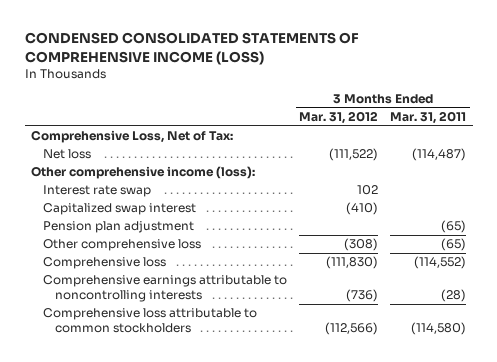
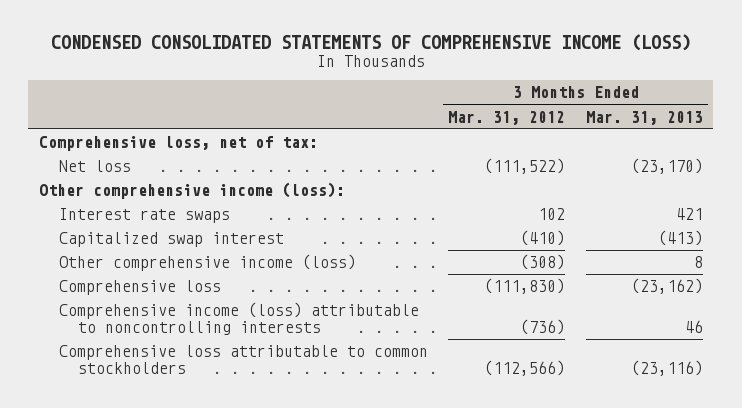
- | 3 Months Ended Mar. 31, 2012 | 3 Months Ended Mar. 31, 2011
+ | 3 Months Ended Mar. 31, 2012 | 3 Months Ended Mar. 31, 2013
- Comprehensive Loss, Net of Tax:
+ Comprehensive loss, net of tax:
- Interest rate swap | 102 |
+ Interest rate swaps | 102 | 421
- Pension plan adjustment | | (65)
- Other comprehensive loss | (308) | (65)
+ Other comprehensive income (loss) | (308) | 8
- Comprehensive earnings attributable to noncontrolling interests | (736) | (28)
+ Comprehensive income (loss) attributable to noncontrolling interests | (736) | 46

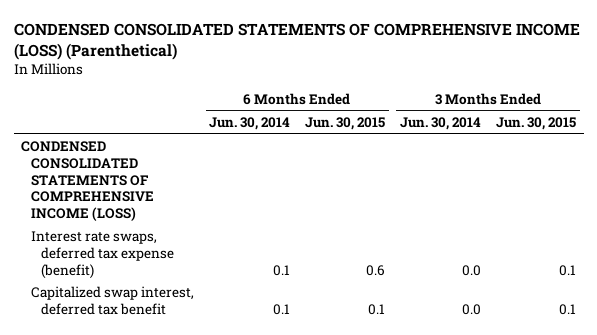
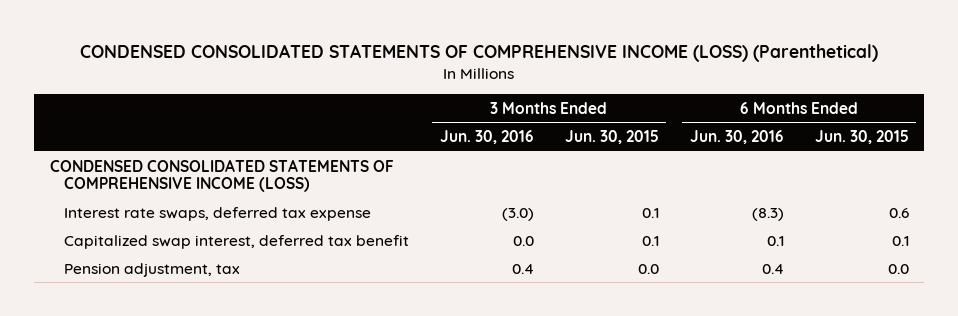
- | 6 Months Ended Jun. 30, 2014 | 6 Months Ended Jun. 30, 2015 | 3 Months Ended Jun. 30, 2014 | 3 Months Ended Jun. 30, 2015
+ | 3 Months Ended Jun. 30, 2016 | 3 Months Ended Jun. 30, 2015 | 6 Months Ended Jun. 30, 2016 | 6 Months Ended Jun. 30, 2015
- Interest rate swaps, deferred tax expense (benefit) | 0.1 | 0.6 | 0.0 | 0.1
+ Interest rate swaps, deferred tax expense | (3.0) | 0.1 | (8.3) | 0.6
+ Pension adjustment, tax | 0.4 | 0.0 | 0.4 | 0.0

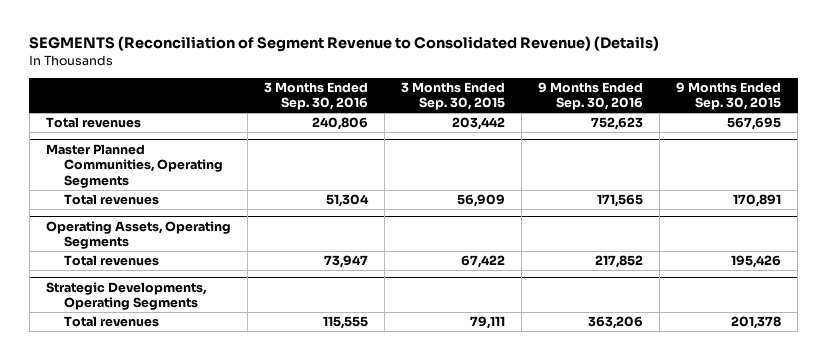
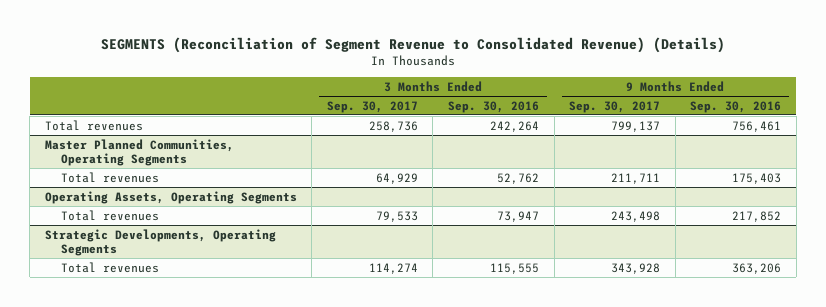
- | 3 Months Ended Sep. 30, 2016 | 3 Months Ended Sep. 30, 2015 | 9 Months Ended Sep. 30, 2016 | 9 Months Ended Sep. 30, 2015
+ | 3 Months Ended Sep. 30, 2017 | 3 Months Ended Sep. 30, 2016 | 9 Months Ended Sep. 30, 2017 | 9 Months Ended Sep. 30, 2016
- Total revenues | 240,806 | 203,442 | 752,623 | 567,695
+ Total revenues | 258,736 | 242,264 | 799,137 | 756,461
@ Master Planned Communities, Operating Segments
- Total revenues | 51,304 | 56,909 | 171,565 | 170,891
+ Total revenues | 64,929 | 52,762 | 211,711 | 175,403

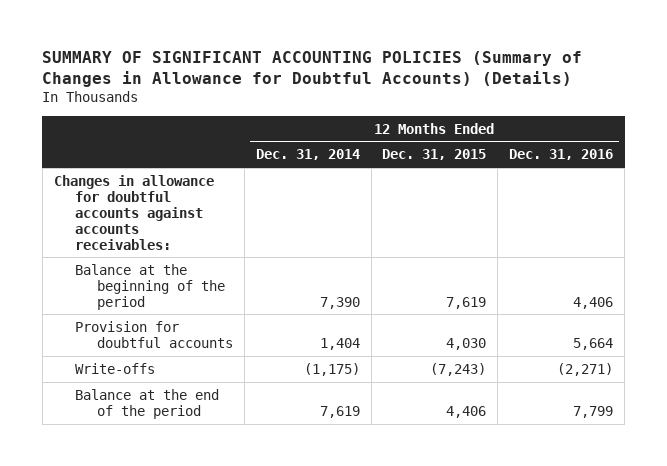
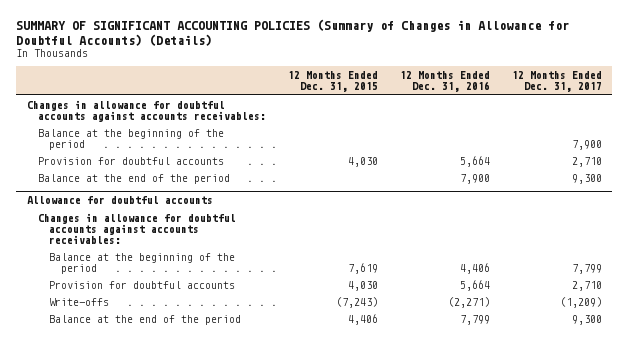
- | 12 Months Ended Dec. 31, 2014 | 12 Months Ended Dec. 31, 2015 | 12 Months Ended Dec. 31, 2016
+ | 12 Months Ended Dec. 31, 2015 | 12 Months Ended Dec. 31, 2016 | 12 Months Ended Dec. 31, 2017
+ Balance at the beginning of the period | | | 7,900
+ Provision for doubtful accounts | 4,030 | 5,664 | 2,710
+ Balance at the end of the period | | 7,900 | 9,300
+ Allowance for doubtful accounts
+ Changes in allowance for doubtful accounts against accounts receivables:

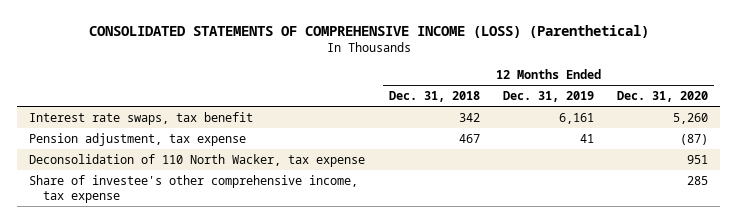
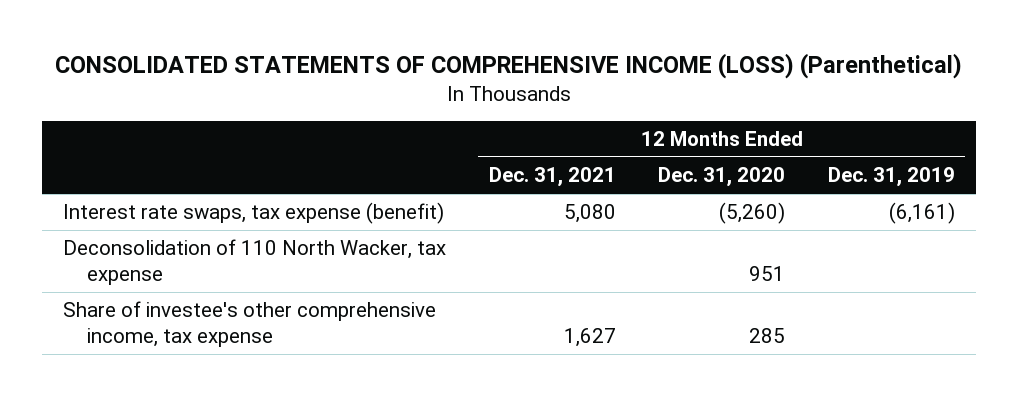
- | 12 Months Ended Dec. 31, 2018 | 12 Months Ended Dec. 31, 2019 | 12 Months Ended Dec. 31, 2020
+ | 12 Months Ended Dec. 31, 2021 | 12 Months Ended Dec. 31, 2020 | 12 Months Ended Dec. 31, 2019
- Interest rate swaps, tax benefit | 342 | 6,161 | 5,260
- Pension adjustment, tax expense | 467 | 41 | (87)
+ Interest rate swaps, tax expense (benefit) | 5,080 | (5,260) | (6,161)

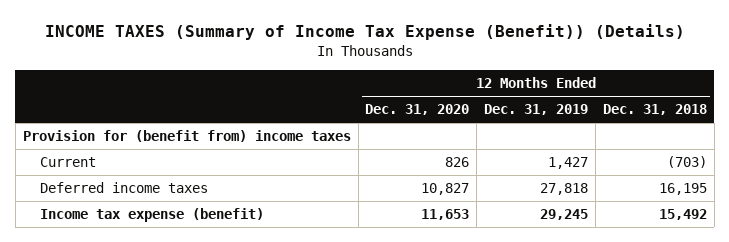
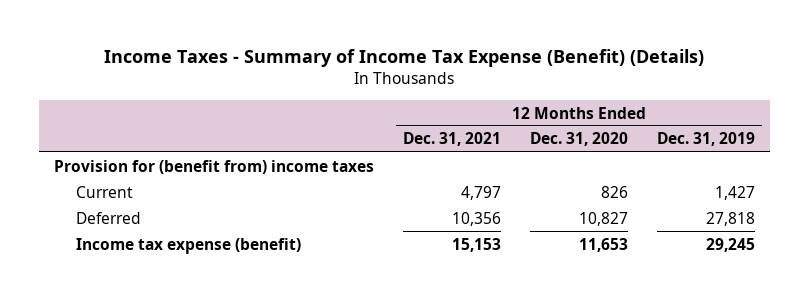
- INCOME TAXES (Summary of Income Tax Expense (Benefit)) (Details)
+ Income Taxes - Summary of Income Tax Expense (Benefit) (Details)
- | 12 Months Ended Dec. 31, 2020 | 12 Months Ended Dec. 31, 2019 | 12 Months Ended Dec. 31, 2018
+ | 12 Months Ended Dec. 31, 2021 | 12 Months Ended Dec. 31, 2020 | 12 Months Ended Dec. 31, 2019
- Deferred income taxes | 10,827 | 27,818 | 16,195
+ Deferred | 10,356 | 10,827 | 27,818

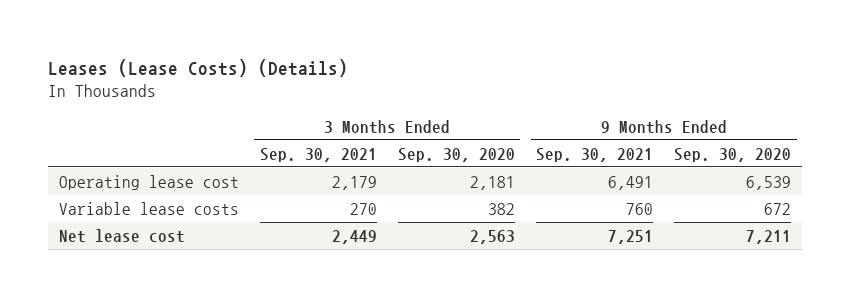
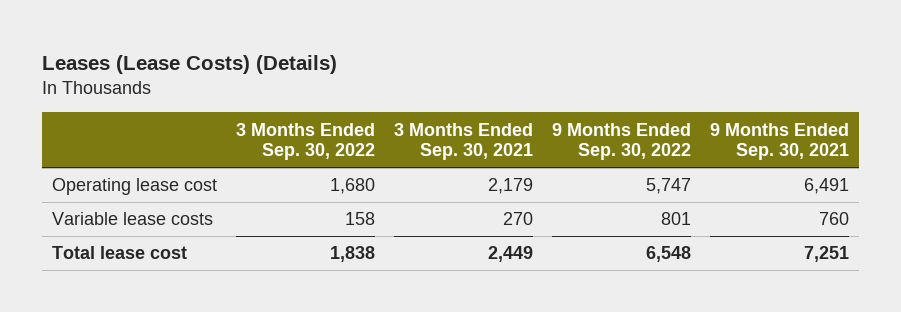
- | 3 Months Ended Sep. 30, 2021 | 3 Months Ended Sep. 30, 2020 | 9 Months Ended Sep. 30, 2021 | 9 Months Ended Sep. 30, 2020
+ | 3 Months Ended Sep. 30, 2022 | 3 Months Ended Sep. 30, 2021 | 9 Months Ended Sep. 30, 2022 | 9 Months Ended Sep. 30, 2021
- Net lease cost | 2,449 | 2,563 | 7,251 | 7,211
+ Total lease cost | 1,838 | 2,449 | 6,548 | 7,251

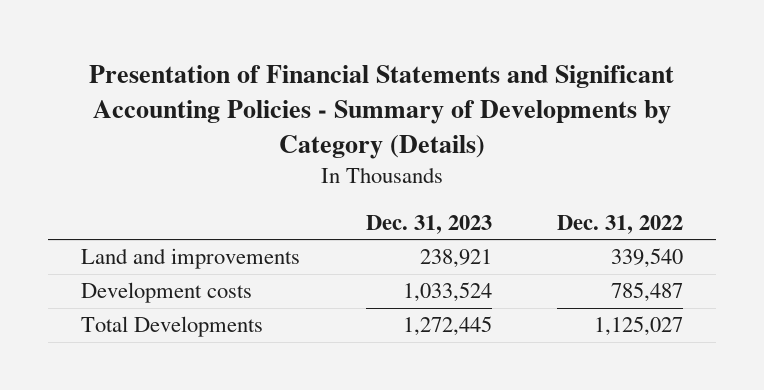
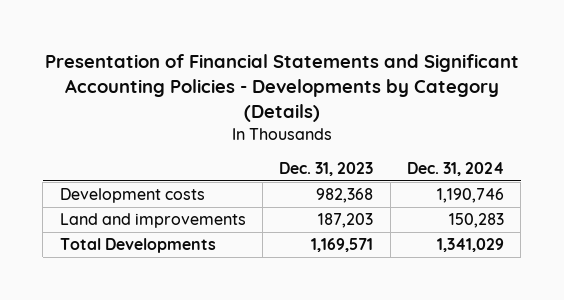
- Presentation of Financial Statements and Significant Accounting Policies - Summary of Developments by Category (Details)
+ Presentation of Financial Statements and Significant Accounting Policies - Developments by Category (Details)
- | Dec. 31, 2023 | Dec. 31, 2022
+ | Dec. 31, 2023 | Dec. 31, 2024
- Land and improvements | 238,921 | 339,540
- Development costs | 1,033,524 | 785,487
- Total Developments | 1,272,445 | 1,125,027
+ Development costs | 982,368 | 1,190,746
+ Land and improvements | 187,203 | 150,283
+ Total Developments | 1,169,571 | 1,341,029

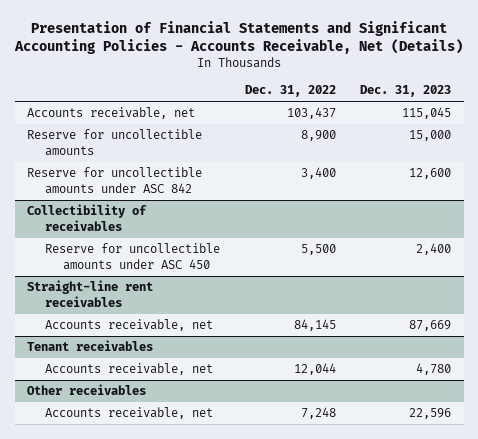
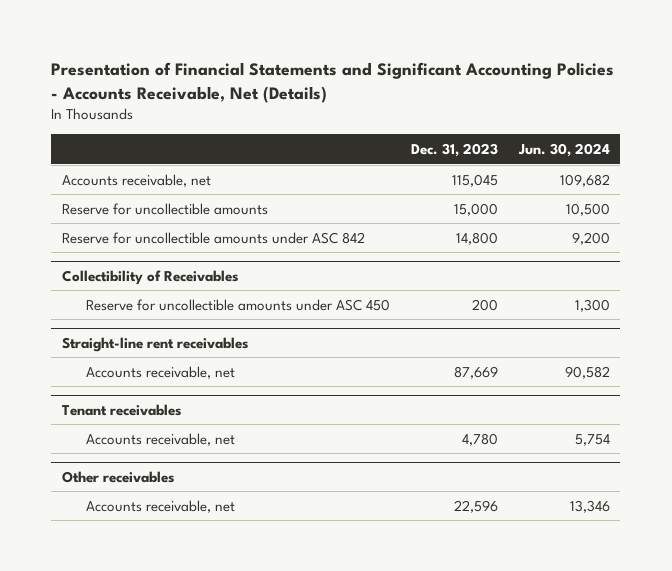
- | Dec. 31, 2022 | Dec. 31, 2023
+ | Dec. 31, 2023 | Jun. 30, 2024
- Reserve for uncollectible amounts under ASC 842 | 3,400 | 12,600
- Collectibility of receivables
- Reserve for uncollectible amounts under ASC 450 | 5,500 | 2,400
+ Reserve for uncollectible amounts under ASC 842 | 14,800 | 9,200
+ Collectibility of Receivables
+ Reserve for uncollectible amounts under ASC 450 | 200 | 1,300

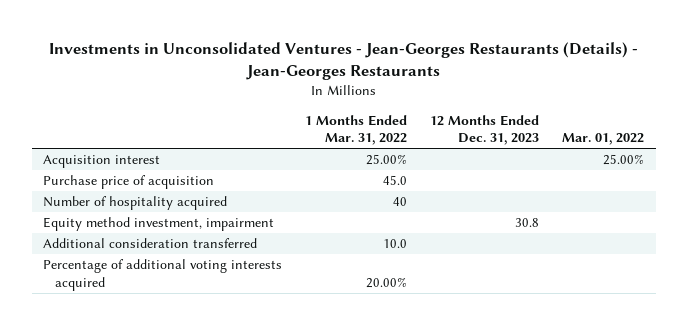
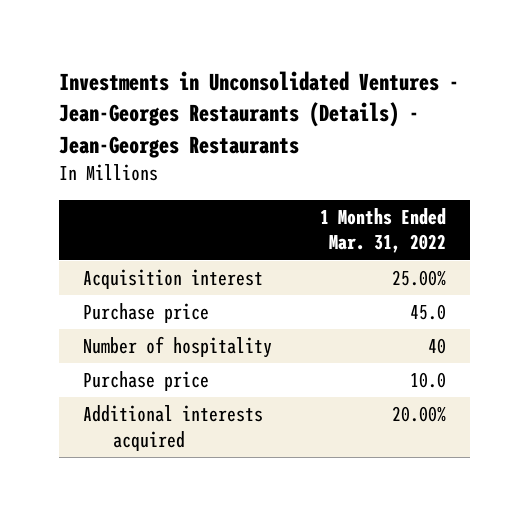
- | 1 Months Ended Mar. 31, 2022 | 12 Months Ended Dec. 31, 2023 | Mar. 01, 2022
+ | 1 Months Ended Mar. 31, 2022
- Purchase price of acquisition | 45.0 | |
- Number of hospitality acquired | 40 | |
- Equity method investment, impairment | | 30.8 |
- Additional consideration transferred | 10.0 | |
- Percentage of additional voting interests acquired | 20.00% | |
+ Purchase price | 45.0
+ Number of hospitality | 40
+ Purchase price | 10.0
+ Additional interests acquired | 20.00%

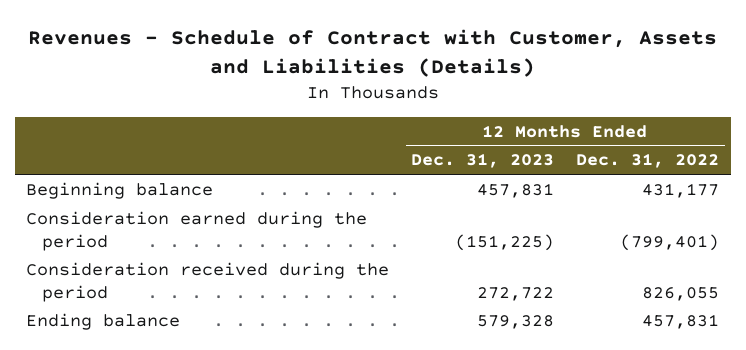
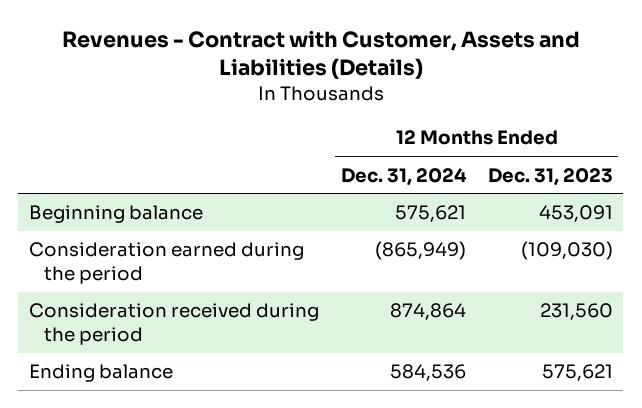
- Revenues - Schedule of Contract with Customer, Assets and Liabilities (Details)
+ Revenues - Contract with Customer, Assets and Liabilities (Details)
- | 12 Months Ended Dec. 31, 2023 | 12 Months Ended Dec. 31, 2022
+ | 12 Months Ended Dec. 31, 2024 | 12 Months Ended Dec. 31, 2023
- Beginning balance | 457,831 | 431,177
- Consideration earned during the period | (151,225) | (799,401)
- Consideration received during the period | 272,722 | 826,055
- Ending balance | 579,328 | 457,831
+ Beginning balance | 575,621 | 453,091
+ Consideration earned during the period | (865,949) | (109,030)
+ Consideration received during the period | 874,864 | 231,560
+ Ending balance | 584,536 | 575,621

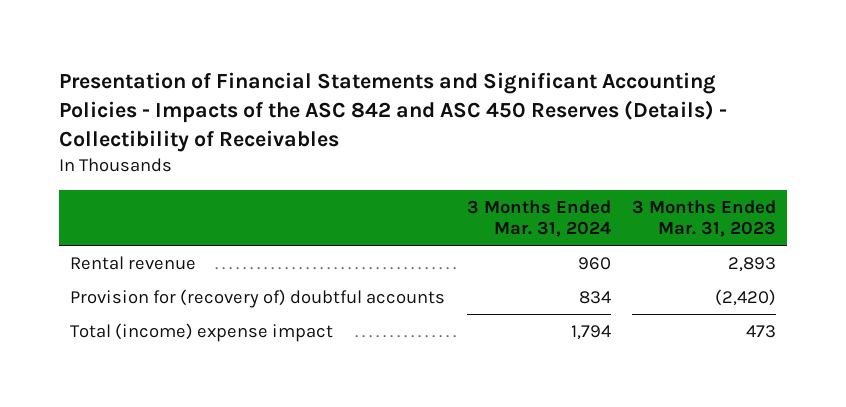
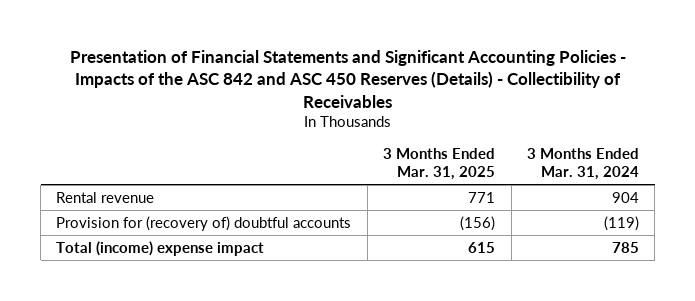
- | 3 Months Ended Mar. 31, 2024 | 3 Months Ended Mar. 31, 2023
+ | 3 Months Ended Mar. 31, 2025 | 3 Months Ended Mar. 31, 2024
- Rental revenue | 960 | 2,893
- Provision for (recovery of) doubtful accounts | 834 | (2,420)
- Total (income) expense impact | 1,794 | 473
+ Rental revenue | 771 | 904
+ Provision for (recovery of) doubtful accounts | (156) | (119)
+ Total (income) expense impact | 615 | 785

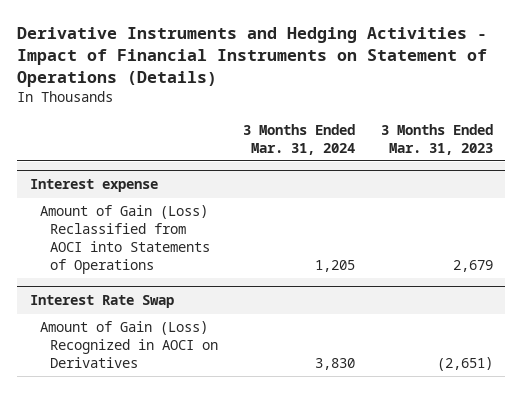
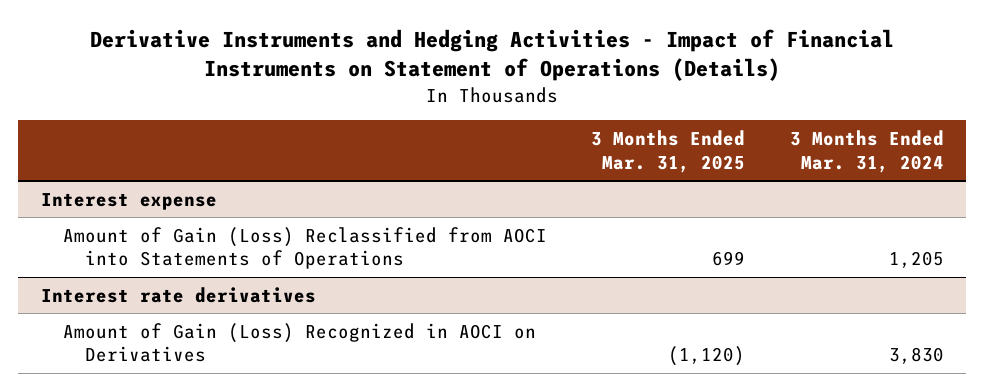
- | 3 Months Ended Mar. 31, 2024 | 3 Months Ended Mar. 31, 2023
+ | 3 Months Ended Mar. 31, 2025 | 3 Months Ended Mar. 31, 2024
- Interest Rate Swap
+ Interest rate derivatives

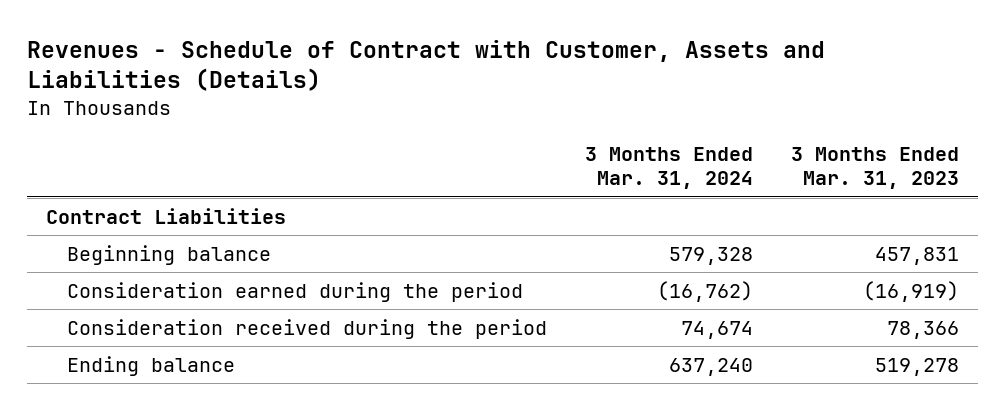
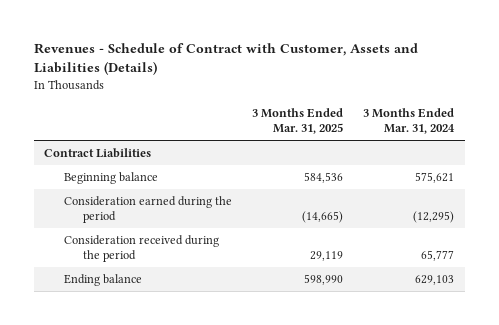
- | 3 Months Ended Mar. 31, 2024 | 3 Months Ended Mar. 31, 2023
+ | 3 Months Ended Mar. 31, 2025 | 3 Months Ended Mar. 31, 2024
- Beginning balance | 579,328 | 457,831
- Consideration earned during the period | (16,762) | (16,919)
- Consideration received during the period | 74,674 | 78,366
- Ending balance | 637,240 | 519,278
+ Beginning balance | 584,536 | 575,621
+ Consideration earned during the period | (14,665) | (12,295)
+ Consideration received during the period | 29,119 | 65,777
+ Ending balance | 598,990 | 629,103

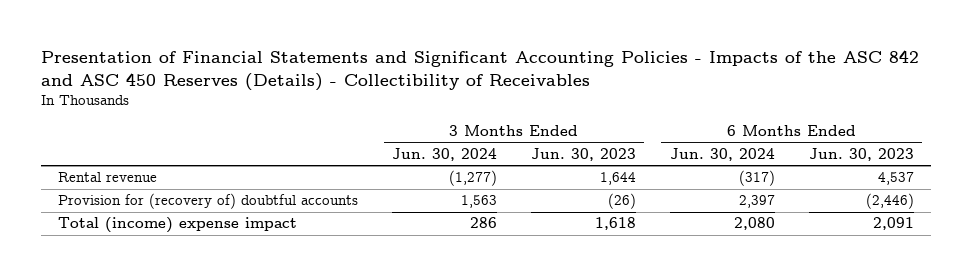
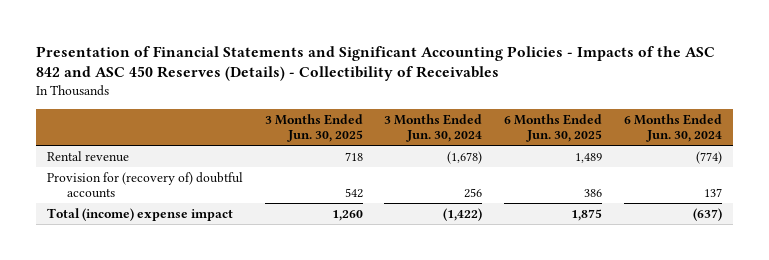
- | 3 Months Ended Jun. 30, 2024 | 3 Months Ended Jun. 30, 2023 | 6 Months Ended Jun. 30, 2024 | 6 Months Ended Jun. 30, 2023
+ | 3 Months Ended Jun. 30, 2025 | 3 Months Ended Jun. 30, 2024 | 6 Months Ended Jun. 30, 2025 | 6 Months Ended Jun. 30, 2024
- Rental revenue | (1,277) | 1,644 | (317) | 4,537
- Provision for (recovery of) doubtful accounts | 1,563 | (26) | 2,397 | (2,446)
- Total (income) expense impact | 286 | 1,618 | 2,080 | 2,091
+ Rental revenue | 718 | (1,678) | 1,489 | (774)
+ Provision for (recovery of) doubtful accounts | 542 | 256 | 386 | 137
+ Total (income) expense impact | 1,260 | (1,422) | 1,875 | (637)

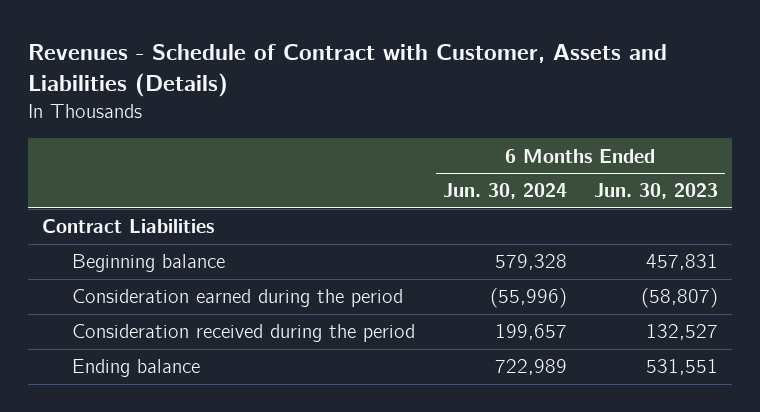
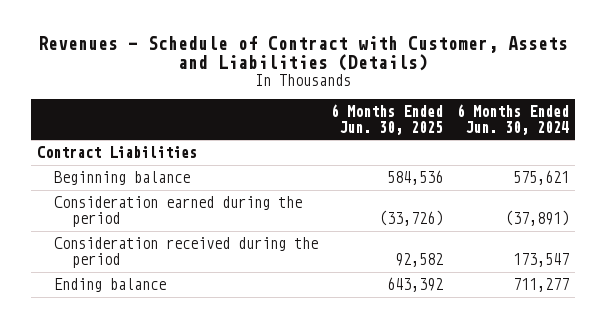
- | 6 Months Ended Jun. 30, 2024 | 6 Months Ended Jun. 30, 2023
+ | 6 Months Ended Jun. 30, 2025 | 6 Months Ended Jun. 30, 2024
- Beginning balance | 579,328 | 457,831
- Consideration earned during the period | (55,996) | (58,807)
- Consideration received during the period | 199,657 | 132,527
- Ending balance | 722,989 | 531,551
+ Beginning balance | 584,536 | 575,621
+ Consideration earned during the period | (33,726) | (37,891)
+ Consideration received during the period | 92,582 | 173,547
+ Ending balance | 643,392 | 711,277

